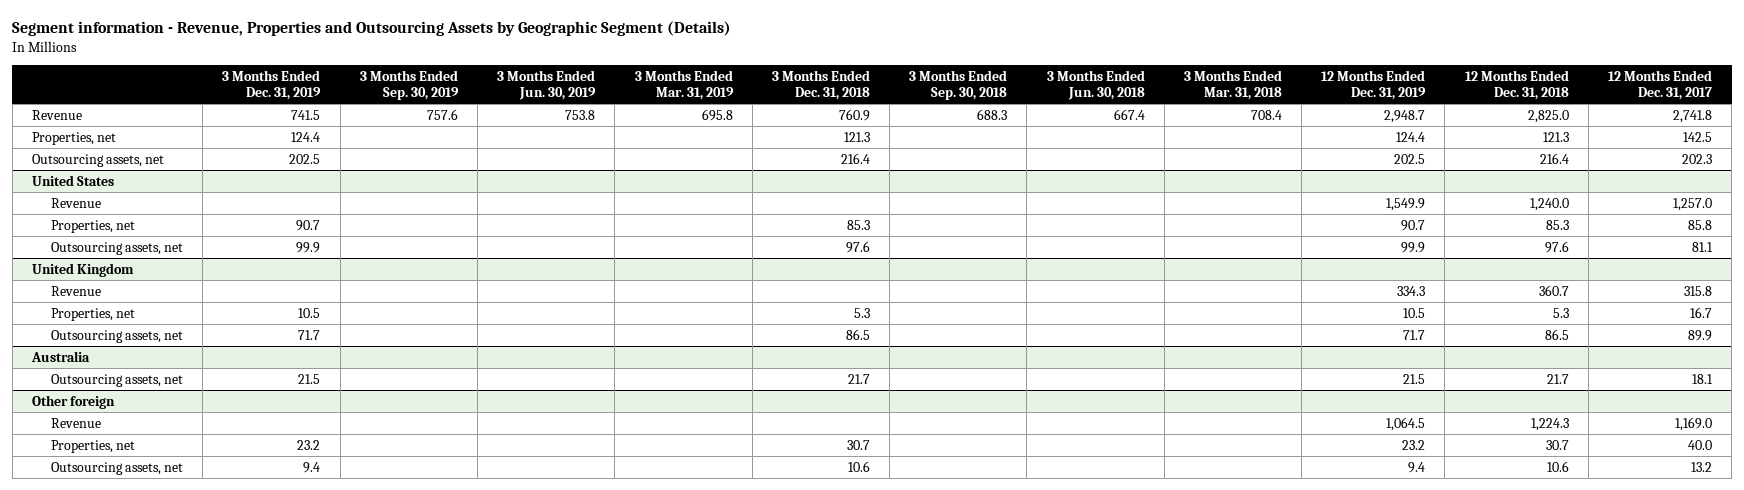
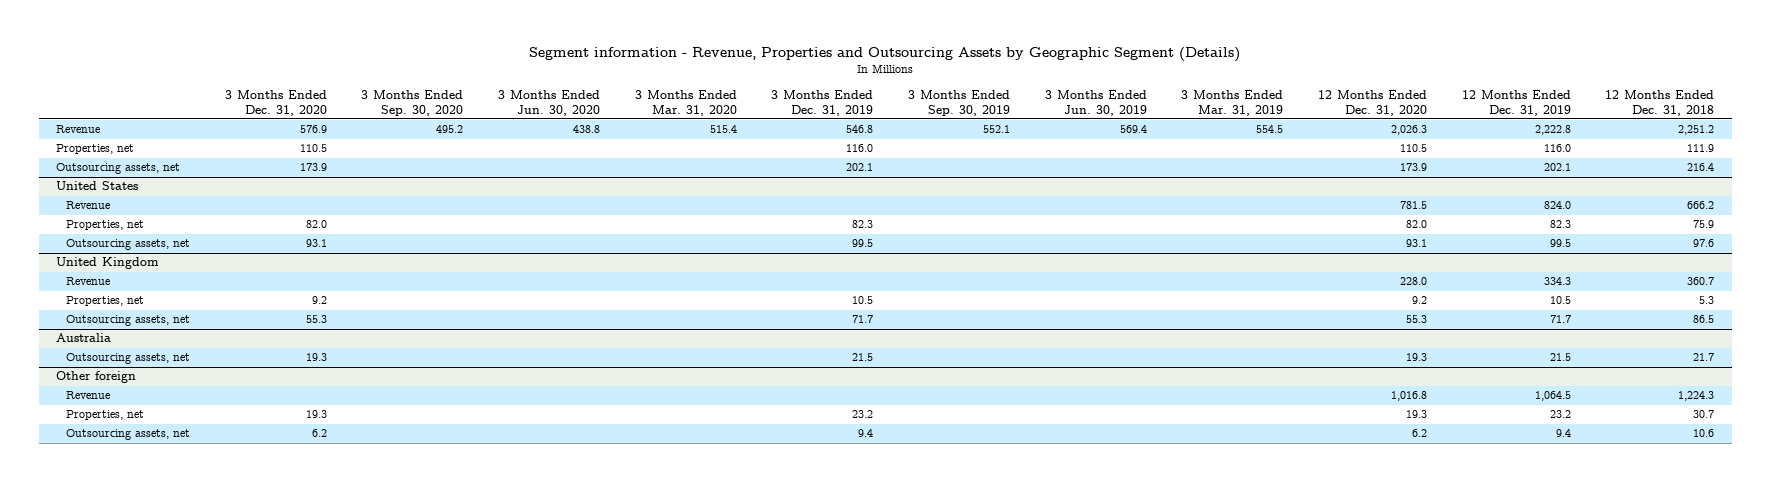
- | 3 Months Ended Dec. 31, 2019 | 3 Months Ended Sep. 30, 2019 | 3 Months Ended Jun. 30, 2019 | 3 Months Ended Mar. 31, 2019 | 3 Months Ended Dec. 31, 2018 | 3 Months Ended Sep. 30, 2018 | 3 Months Ended Jun. 30, 2018 | 3 Months Ended Mar. 31, 2018 | 12 Months Ended Dec. 31, 2019 | 12 Months Ended Dec. 31, 2018 | 12 Months Ended Dec. 31, 2017
+ | 3 Months Ended Dec. 31, 2020 | 3 Months Ended Sep. 30, 2020 | 3 Months Ended Jun. 30, 2020 | 3 Months Ended Mar. 31, 2020 | 3 Months Ended Dec. 31, 2019 | 3 Months Ended Sep. 30, 2019 | 3 Months Ended Jun. 30, 2019 | 3 Months Ended Mar. 31, 2019 | 12 Months Ended Dec. 31, 2020 | 12 Months Ended Dec. 31, 2019 | 12 Months Ended Dec. 31, 2018
- Revenue | 741.5 | 757.6 | 753.8 | 695.8 | 760.9 | 688.3 | 667.4 | 708.4 | 2,948.7 | 2,825.0 | 2,741.8
- Properties, net | 124.4 | | | | 121.3 | | | | 124.4 | 121.3 | 142.5
- Outsourcing assets, net | 202.5 | | | | 216.4 | | | | 202.5 | 216.4 | 202.3
+ Revenue | 576.9 | 495.2 | 438.8 | 515.4 | 546.8 | 552.1 | 569.4 | 554.5 | 2,026.3 | 2,222.8 | 2,251.2
+ Properties, net | 110.5 | | | | 116.0 | | | | 110.5 | 116.0 | 111.9
+ Outsourcing assets, net | 173.9 | | | | 202.1 | | | | 173.9 | 202.1 | 216.4
@ United States
- Revenue | | | | | | | | | 1,549.9 | 1,240.0 | 1,257.0
- Properties, net | 90.7 | | | | 85.3 | | | | 90.7 | 85.3 | 85.8
- Outsourcing assets, net | 99.9 | | | | 97.6 | | | | 99.9 | 97.6 | 81.1
+ Revenue | | | | | | | | | 781.5 | 824.0 | 666.2
+ Properties, net | 82.0 | | | | 82.3 | | | | 82.0 | 82.3 | 75.9
+ Outsourcing assets, net | 93.1 | | | | 99.5 | | | | 93.1 | 99.5 | 97.6

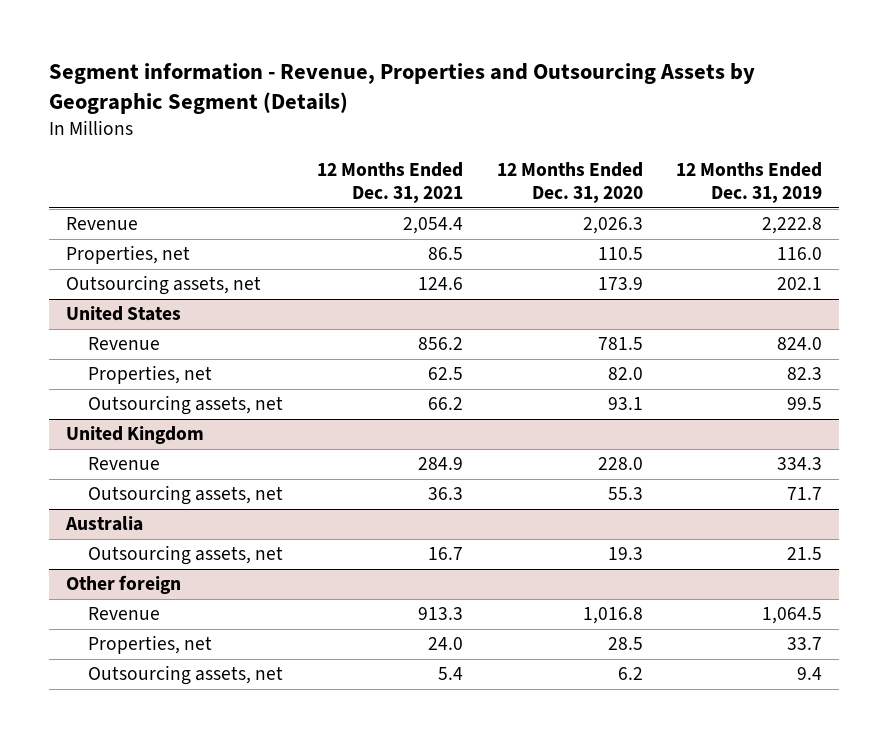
- | 3 Months Ended Dec. 31, 2020 | 3 Months Ended Sep. 30, 2020 | 3 Months Ended Jun. 30, 2020 | 3 Months Ended Mar. 31, 2020 | 3 Months Ended Dec. 31, 2019 | 3 Months Ended Sep. 30, 2019 | 3 Months Ended Jun. 30, 2019 | 3 Months Ended Mar. 31, 2019 | 12 Months Ended Dec. 31, 2020 | 12 Months Ended Dec. 31, 2019 | 12 Months Ended Dec. 31, 2018
+ | 12 Months Ended Dec. 31, 2021 | 12 Months Ended Dec. 31, 2020 | 12 Months Ended Dec. 31, 2019
@ United Kingdom
- Properties, net | 9.2 | | | | 10.5 | | | | 9.2 | 10.5 | 5.3
@ Other foreign
- Properties, net | 19.3 | | | | 23.2 | | | | 19.3 | 23.2 | 30.7
+ Properties, net | 24.0 | 28.5 | 33.7

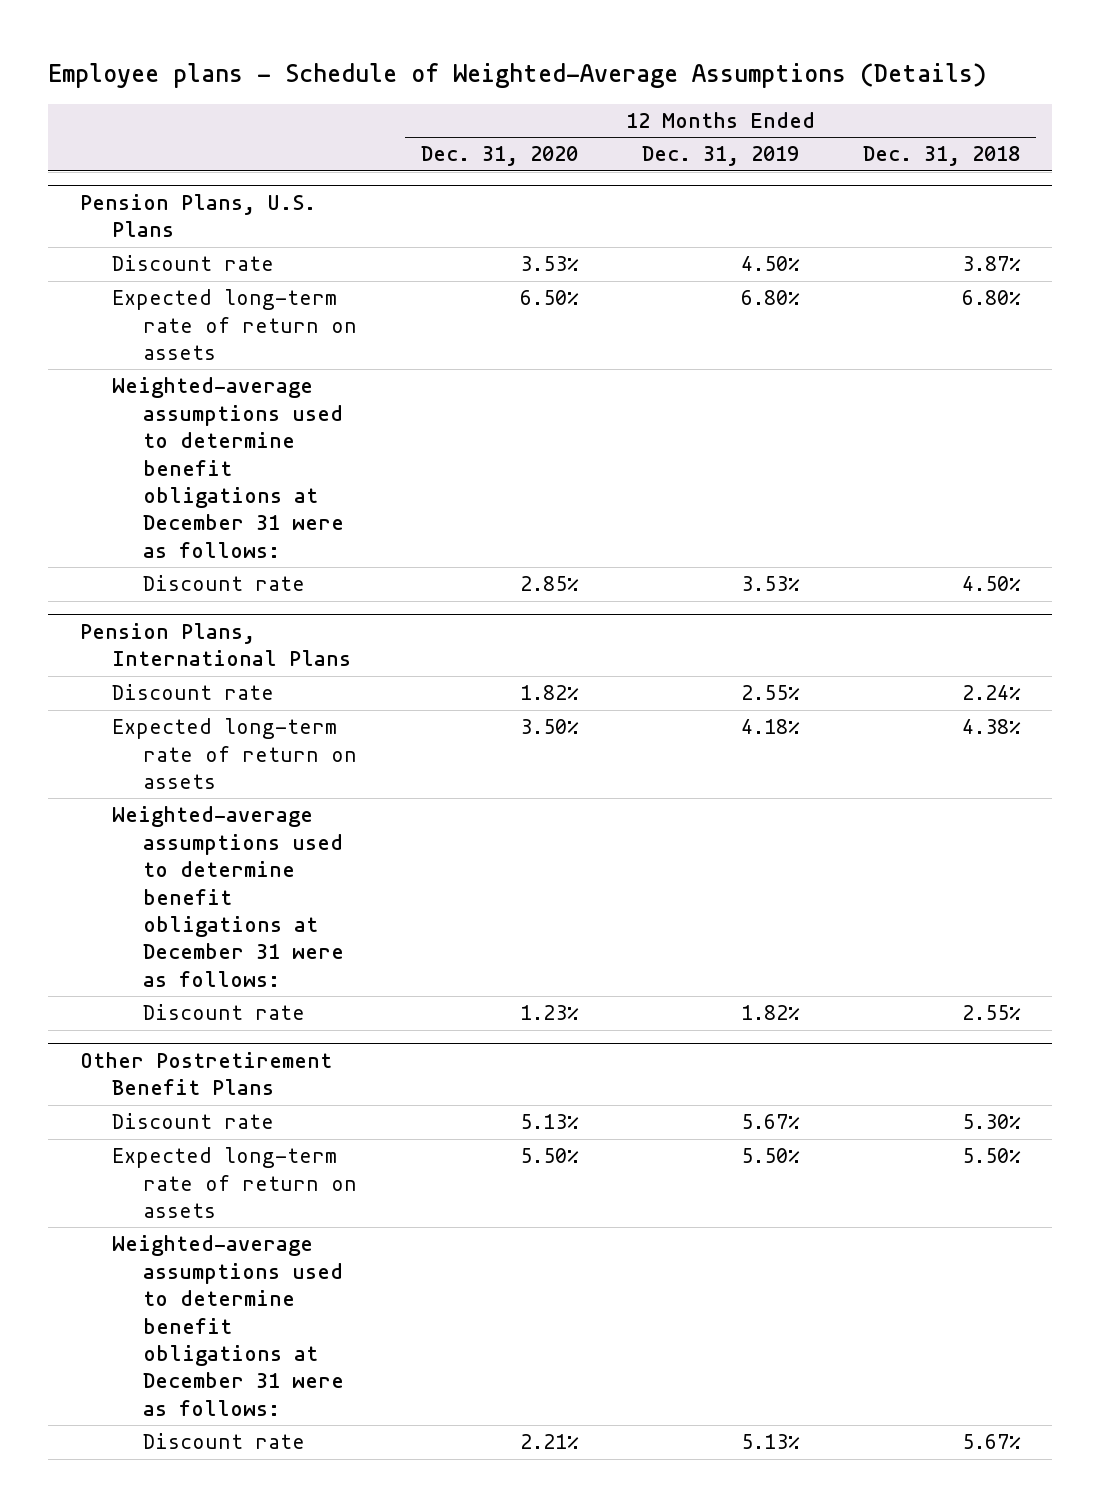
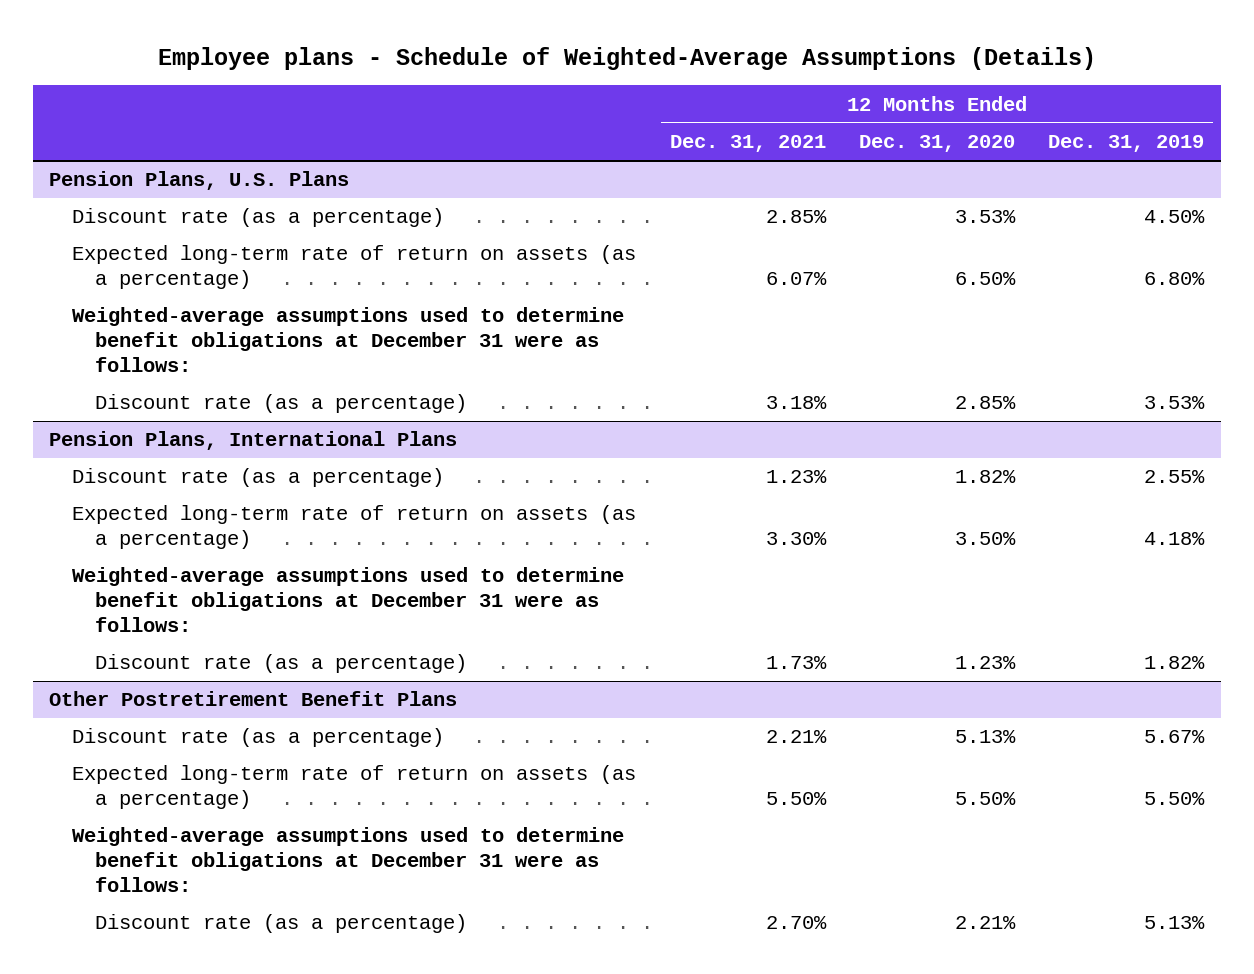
- | 12 Months Ended Dec. 31, 2020 | 12 Months Ended Dec. 31, 2019 | 12 Months Ended Dec. 31, 2018
+ | 12 Months Ended Dec. 31, 2021 | 12 Months Ended Dec. 31, 2020 | 12 Months Ended Dec. 31, 2019
@ Pension Plans, U.S. Plans
- Discount rate | 3.53% | 4.50% | 3.87%
- Expected long-term rate of return on assets | 6.50% | 6.80% | 6.80%
+ Discount rate (as a percentage) | 2.85% | 3.53% | 4.50%
+ Expected long-term rate of return on assets (as a percentage) | 6.07% | 6.50% | 6.80%
- Discount rate | 2.85% | 3.53% | 4.50%
+ Discount rate (as a percentage) | 3.18% | 2.85% | 3.53%
@ Pension Plans, International Plans
- Discount rate | 1.82% | 2.55% | 2.24%
- Expected long-term rate of return on assets | 3.50% | 4.18% | 4.38%
+ Discount rate (as a percentage) | 1.23% | 1.82% | 2.55%
+ Expected long-term rate of return on assets (as a percentage) | 3.30% | 3.50% | 4.18%
- Discount rate | 1.23% | 1.82% | 2.55%
+ Discount rate (as a percentage) | 1.73% | 1.23% | 1.82%
@ Other Postretirement Benefit Plans
- Discount rate | 5.13% | 5.67% | 5.30%
- Expected long-term rate of return on assets | 5.50% | 5.50% | 5.50%
+ Discount rate (as a percentage) | 2.21% | 5.13% | 5.67%
+ Expected long-term rate of return on assets (as a percentage) | 5.50% | 5.50% | 5.50%
- Discount rate | 2.21% | 5.13% | 5.67%
+ Discount rate (as a percentage) | 2.70% | 2.21% | 5.13%

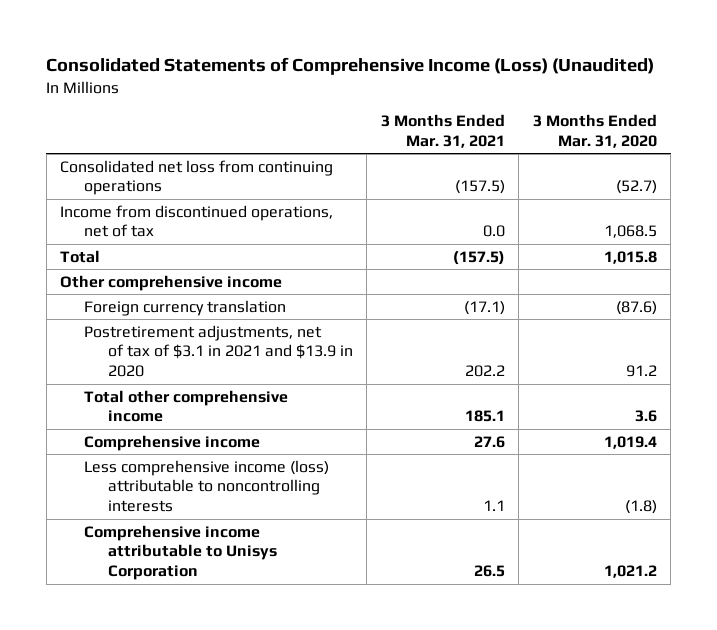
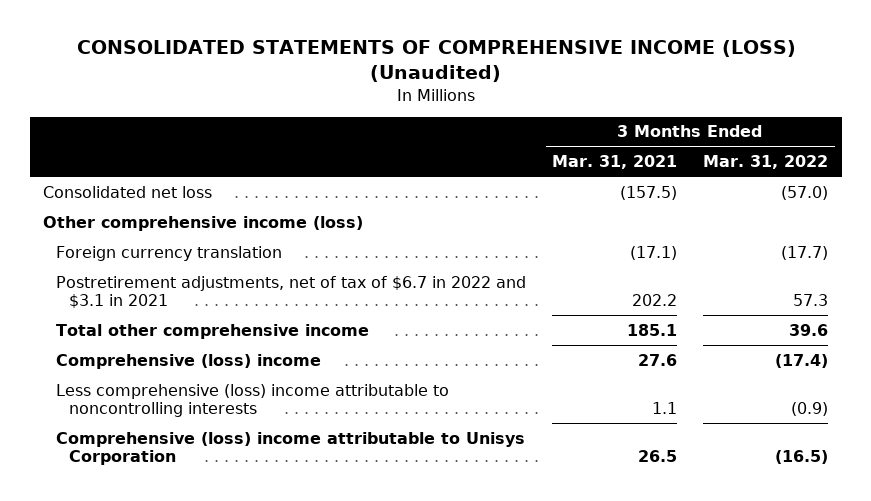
- Consolidated Statements of Comprehensive Income (Loss) (Unaudited)
+ CONSOLIDATED STATEMENTS OF COMPREHENSIVE INCOME (LOSS) (Unaudited)
- | 3 Months Ended Mar. 31, 2021 | 3 Months Ended Mar. 31, 2020
+ | 3 Months Ended Mar. 31, 2021 | 3 Months Ended Mar. 31, 2022
- Consolidated net loss from continuing operations | (157.5) | (52.7)
- Income from discontinued operations, net of tax | 0.0 | 1,068.5
- Total | (157.5) | 1,015.8
- Other comprehensive income
+ Consolidated net loss | (157.5) | (57.0)
+ Other comprehensive income (loss)
- Postretirement adjustments, net of tax of $3.1 in 2021 and $13.9 in 2020 | 202.2 | 91.2
+ Postretirement adjustments, net of tax of $6.7 in 2022 and $3.1 in 2021 | 202.2 | 57.3
- Comprehensive income | 27.6 | 1,019.4
- Less comprehensive income (loss) attributable to noncontrolling interests | 1.1 | (1.8)
- Comprehensive income attributable to Unisys Corporation | 26.5 | 1,021.2
+ Comprehensive (loss) income | 27.6 | (17.4)
+ Less comprehensive (loss) income attributable to noncontrolling interests | 1.1 | (0.9)
+ Comprehensive (loss) income attributable to Unisys Corporation | 26.5 | (16.5)

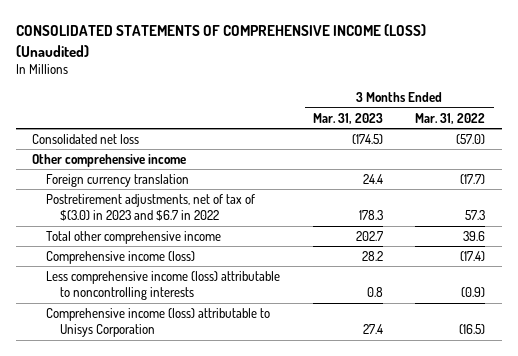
- | 3 Months Ended Mar. 31, 2021 | 3 Months Ended Mar. 31, 2022
+ | 3 Months Ended Mar. 31, 2023 | 3 Months Ended Mar. 31, 2022
- Other comprehensive income (loss)
+ Other comprehensive income
- Postretirement adjustments, net of tax of $6.7 in 2022 and $3.1 in 2021 | 202.2 | 57.3
+ Postretirement adjustments, net of tax of $(3.0) in 2023 and $6.7 in 2022 | 178.3 | 57.3
- Comprehensive (loss) income | 27.6 | (17.4)
- Less comprehensive (loss) income attributable to noncontrolling interests | 1.1 | (0.9)
- Comprehensive (loss) income attributable to Unisys Corporation | 26.5 | (16.5)
+ Comprehensive income (loss) | 28.2 | (17.4)
+ Less comprehensive income (loss) attributable to noncontrolling interests | 0.8 | (0.9)
+ Comprehensive income (loss) attributable to Unisys Corporation | 27.4 | (16.5)

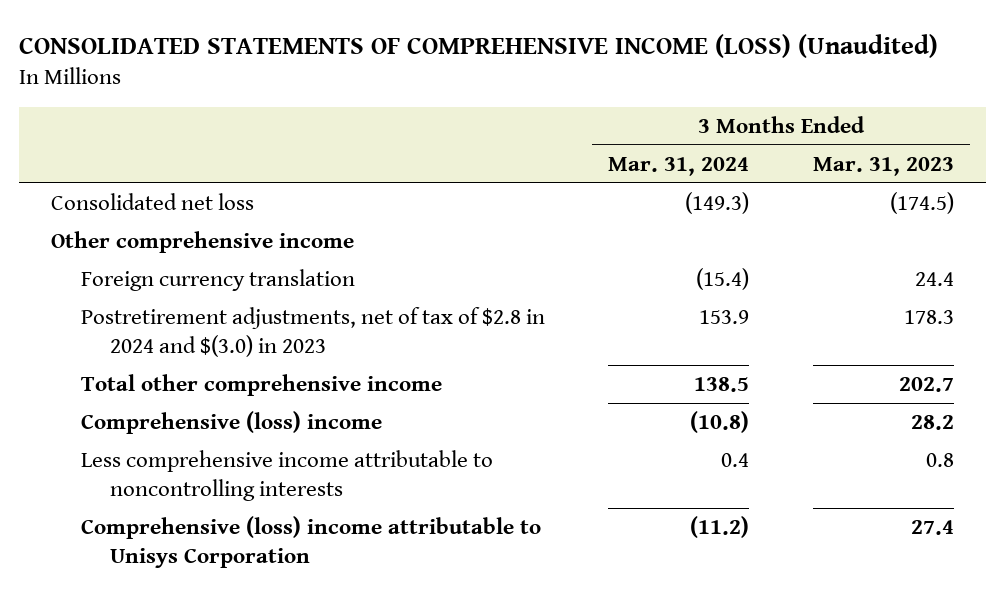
- | 3 Months Ended Mar. 31, 2023 | 3 Months Ended Mar. 31, 2022
+ | 3 Months Ended Mar. 31, 2024 | 3 Months Ended Mar. 31, 2023
- Postretirement adjustments, net of tax of $(3.0) in 2023 and $6.7 in 2022 | 178.3 | 57.3
+ Postretirement adjustments, net of tax of $2.8 in 2024 and $(3.0) in 2023 | 153.9 | 178.3
- Comprehensive income (loss) | 28.2 | (17.4)
- Less comprehensive income (loss) attributable to noncontrolling interests | 0.8 | (0.9)
- Comprehensive income (loss) attributable to Unisys Corporation | 27.4 | (16.5)
+ Comprehensive (loss) income | (10.8) | 28.2
+ Less comprehensive income attributable to noncontrolling interests | 0.4 | 0.8
+ Comprehensive (loss) income attributable to Unisys Corporation | (11.2) | 27.4

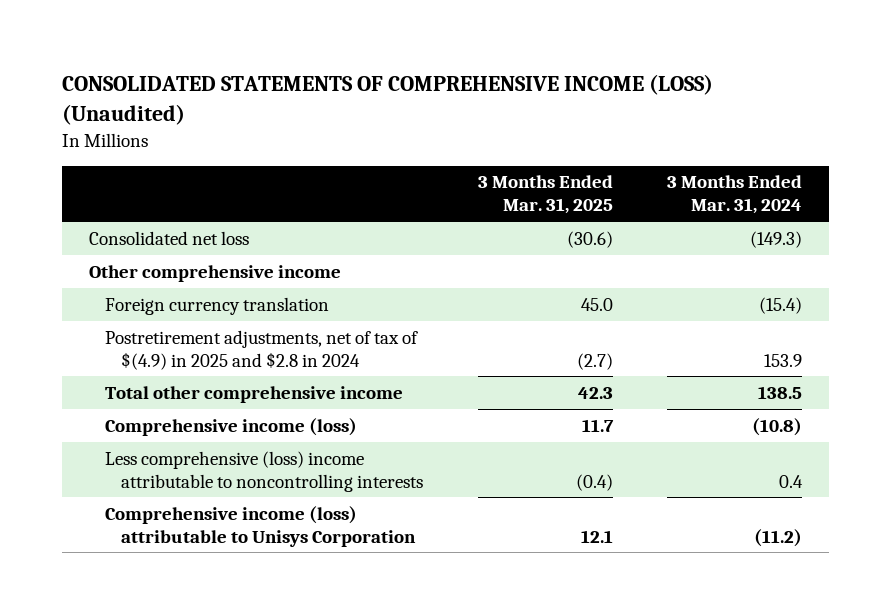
- | 3 Months Ended Mar. 31, 2024 | 3 Months Ended Mar. 31, 2023
+ | 3 Months Ended Mar. 31, 2025 | 3 Months Ended Mar. 31, 2024
- Postretirement adjustments, net of tax of $2.8 in 2024 and $(3.0) in 2023 | 153.9 | 178.3
+ Postretirement adjustments, net of tax of $(4.9) in 2025 and $2.8 in 2024 | (2.7) | 153.9
- Comprehensive (loss) income | (10.8) | 28.2
- Less comprehensive income attributable to noncontrolling interests | 0.4 | 0.8
- Comprehensive (loss) income attributable to Unisys Corporation | (11.2) | 27.4
+ Comprehensive income (loss) | 11.7 | (10.8)
+ Less comprehensive (loss) income attributable to noncontrolling interests | (0.4) | 0.4
+ Comprehensive income (loss) attributable to Unisys Corporation | 12.1 | (11.2)

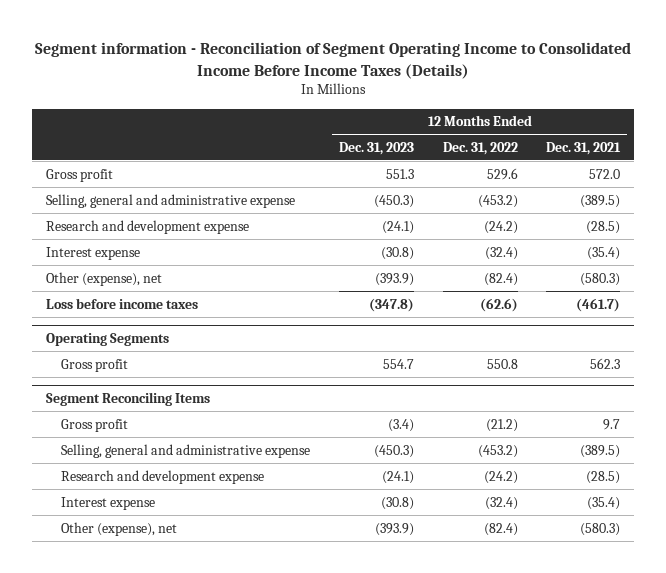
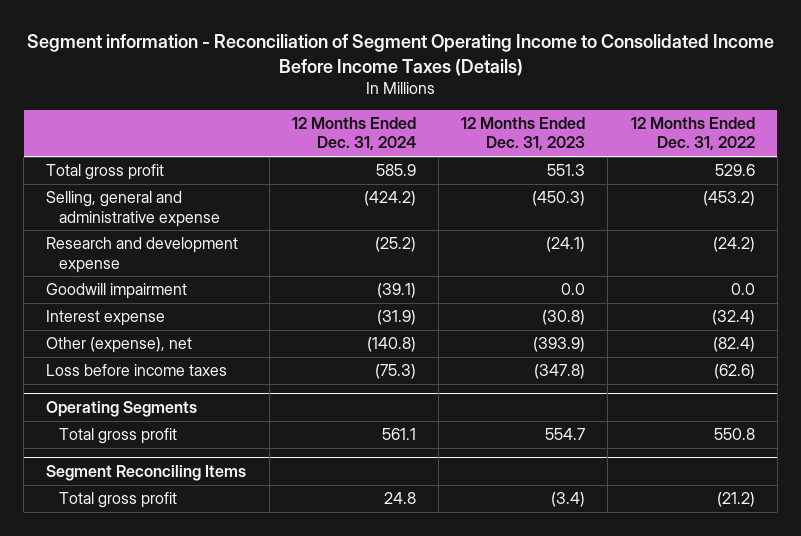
- | 12 Months Ended Dec. 31, 2023 | 12 Months Ended Dec. 31, 2022 | 12 Months Ended Dec. 31, 2021
+ | 12 Months Ended Dec. 31, 2024 | 12 Months Ended Dec. 31, 2023 | 12 Months Ended Dec. 31, 2022
- Gross profit | 551.3 | 529.6 | 572.0
+ Total gross profit | 585.9 | 551.3 | 529.6
+ Goodwill impairment | (39.1) | 0.0 | 0.0
@ Operating Segments
- Gross profit | 554.7 | 550.8 | 562.3
+ Total gross profit | 561.1 | 554.7 | 550.8
@ Segment Reconciling Items
- Gross profit | (3.4) | (21.2) | 9.7
- Selling, general and administrative expense | (450.3) | (453.2) | (389.5)
- Research and development expense | (24.1) | (24.2) | (28.5)
- Interest expense | (30.8) | (32.4) | (35.4)
- Other (expense), net | (393.9) | (82.4) | (580.3)
+ Total gross profit | 24.8 | (3.4) | (21.2)

